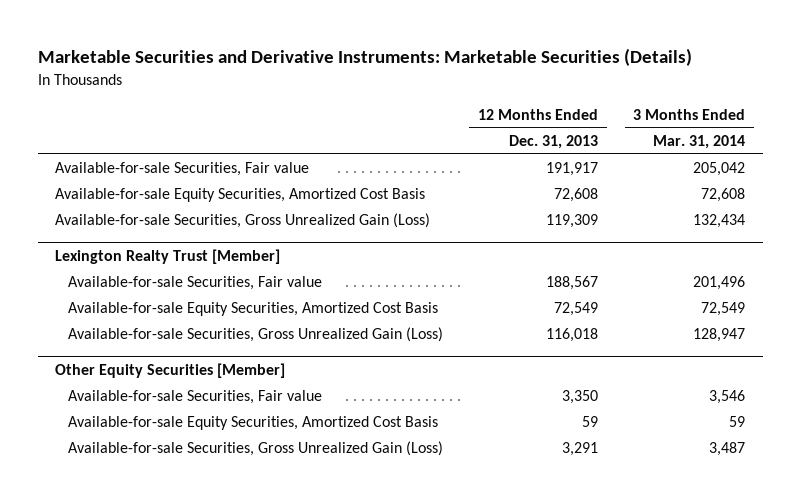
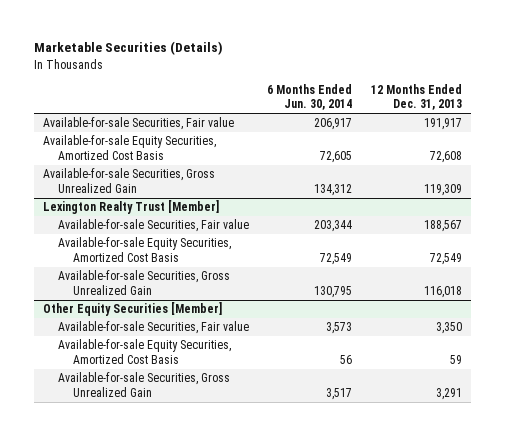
- Marketable Securities and Derivative Instruments: Marketable Securities (Details)
+ Marketable Securities (Details)
- | 12 Months Ended Dec. 31, 2013 | 3 Months Ended Mar. 31, 2014
+ | 6 Months Ended Jun. 30, 2014 | 12 Months Ended Dec. 31, 2013
- Available-for-sale Securities, Gross Unrealized Gain (Loss) | 119,309 | 132,434
+ Available-for-sale Securities, Gross Unrealized Gain | 134,312 | 119,309
@ Lexington Realty Trust [Member]
- Available-for-sale Securities, Gross Unrealized Gain (Loss) | 116,018 | 128,947
+ Available-for-sale Securities, Gross Unrealized Gain | 130,795 | 116,018
@ Other Equity Securities [Member]
- Available-for-sale Securities, Gross Unrealized Gain (Loss) | 3,291 | 3,487
+ Available-for-sale Securities, Gross Unrealized Gain | 3,517 | 3,291

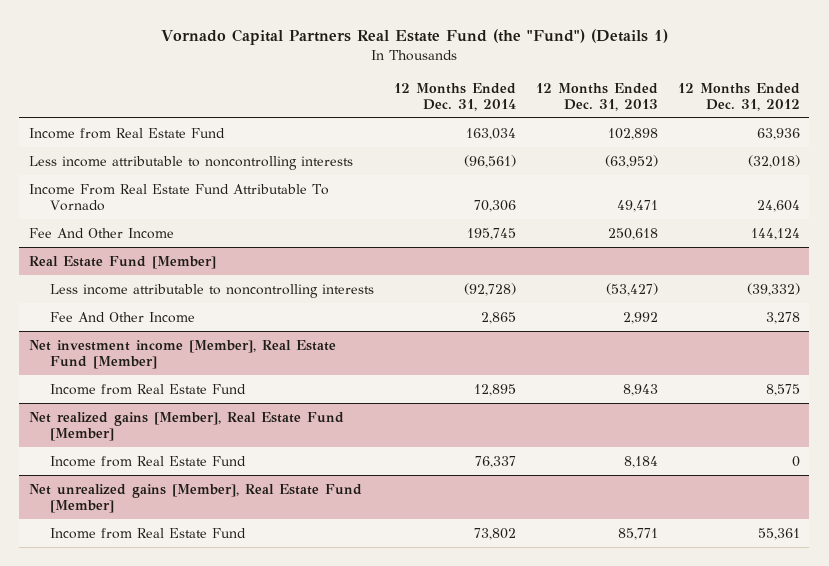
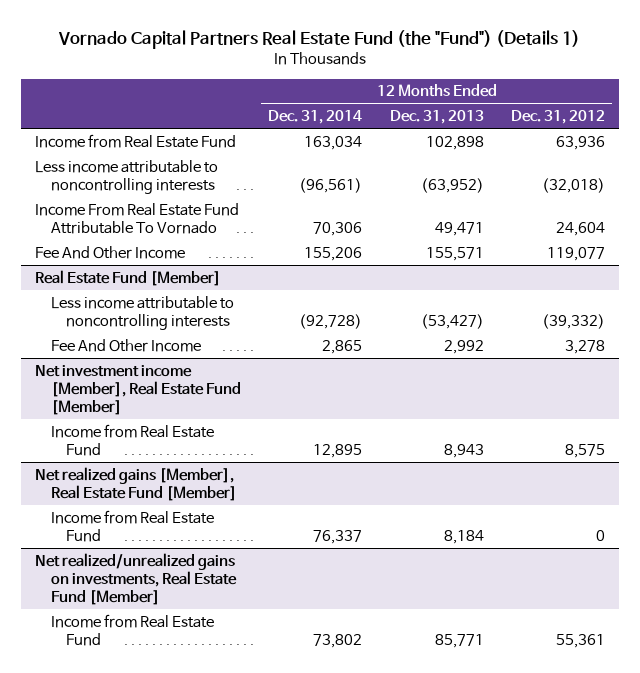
- Fee And Other Income | 195,745 | 250,618 | 144,124
+ Fee And Other Income | 155,206 | 155,571 | 119,077
- Net unrealized gains [Member], Real Estate Fund [Member]
+ Net realized/unrealized gains on investments, Real Estate Fund [Member]

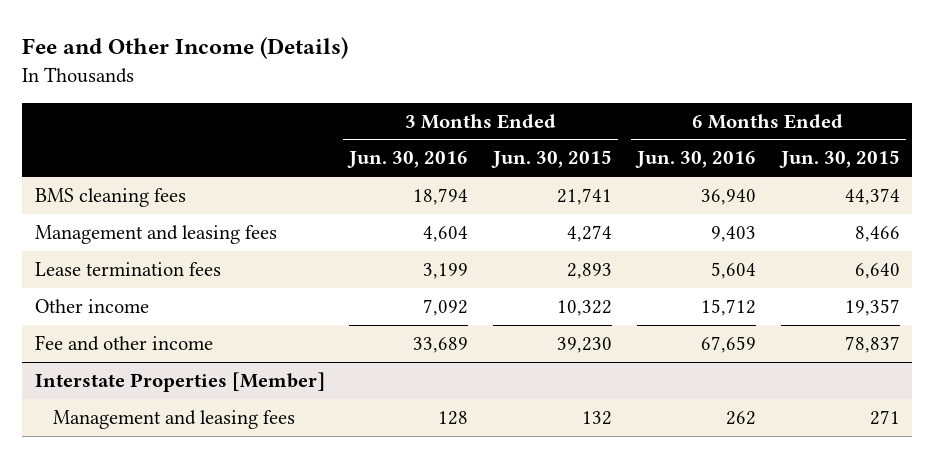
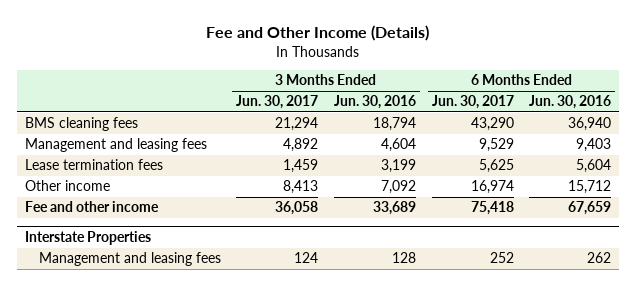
- | 3 Months Ended Jun. 30, 2016 | 3 Months Ended Jun. 30, 2015 | 6 Months Ended Jun. 30, 2016 | 6 Months Ended Jun. 30, 2015
+ | 3 Months Ended Jun. 30, 2017 | 3 Months Ended Jun. 30, 2016 | 6 Months Ended Jun. 30, 2017 | 6 Months Ended Jun. 30, 2016
- Interstate Properties [Member]
+ Interstate Properties

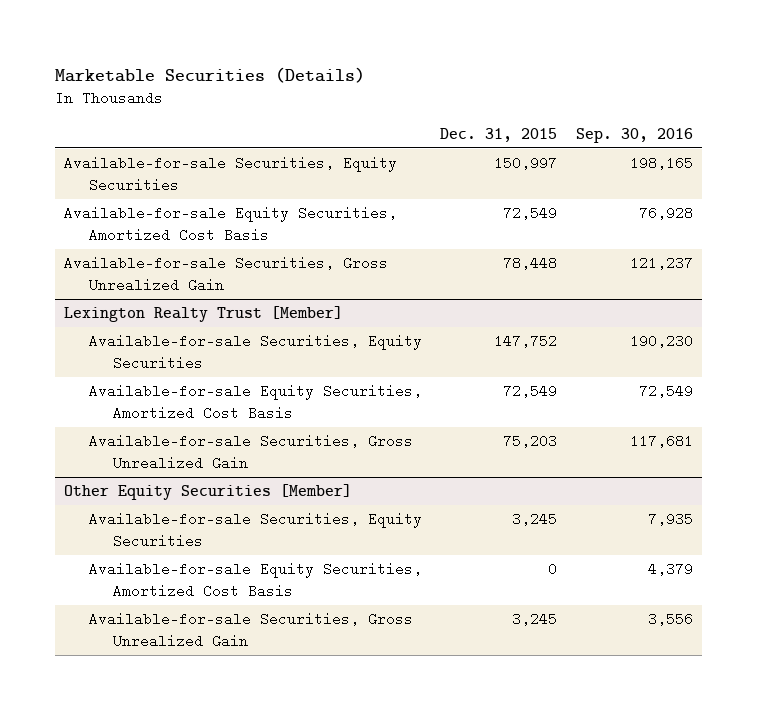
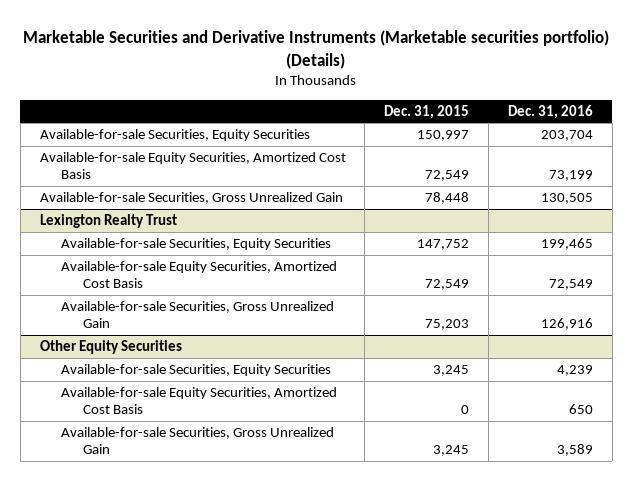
- Marketable Securities (Details)
+ Marketable Securities and Derivative Instruments (Marketable securities portfolio) (Details)
- | Dec. 31, 2015 | Sep. 30, 2016
+ | Dec. 31, 2015 | Dec. 31, 2016
- Lexington Realty Trust [Member]
+ Lexington Realty Trust
- Other Equity Securities [Member]
+ Other Equity Securities

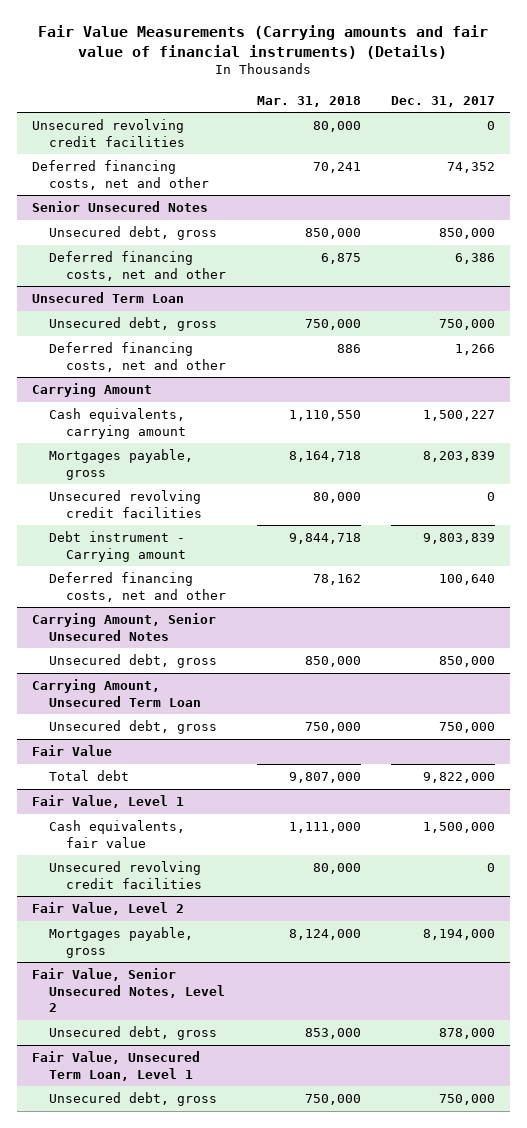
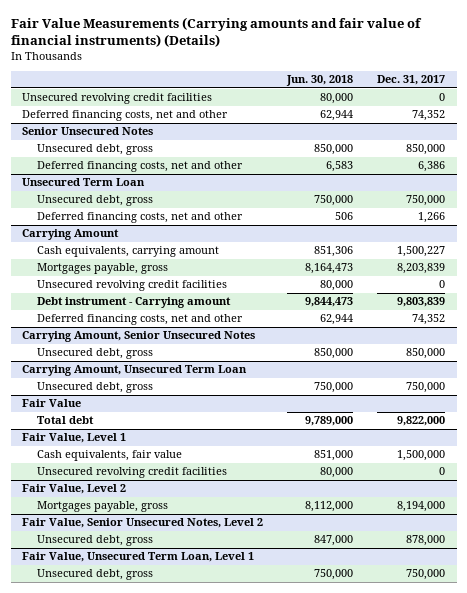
- | Mar. 31, 2018 | Dec. 31, 2017
+ | Jun. 30, 2018 | Dec. 31, 2017
@ Carrying Amount
- Deferred financing costs, net and other | 78,162 | 100,640
+ Deferred financing costs, net and other | 62,944 | 74,352

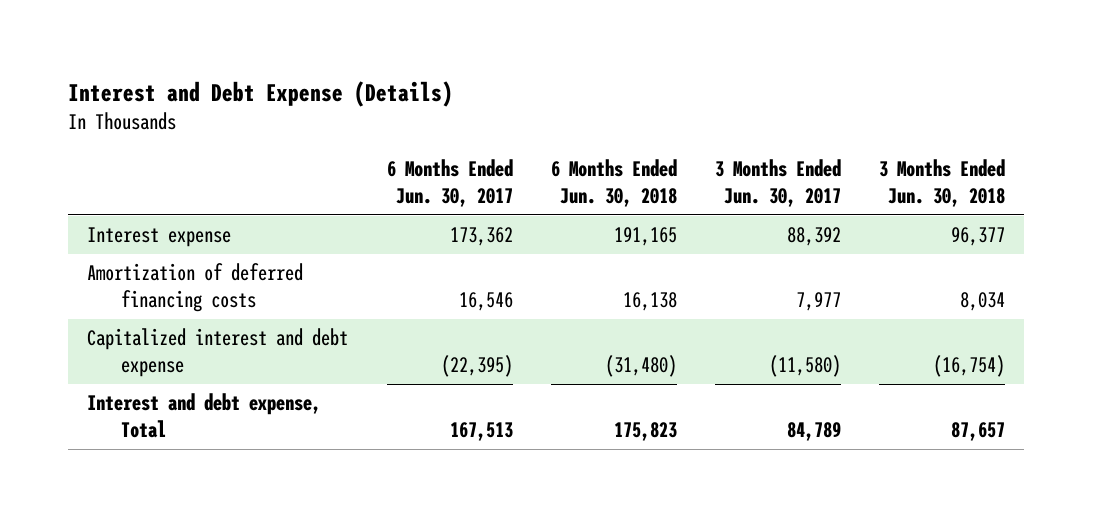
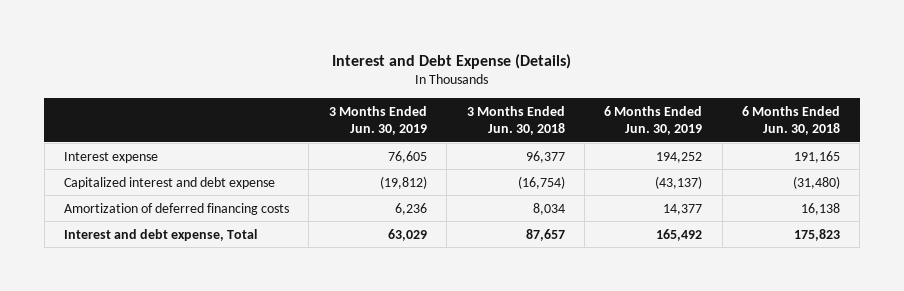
- | 6 Months Ended Jun. 30, 2017 | 6 Months Ended Jun. 30, 2018 | 3 Months Ended Jun. 30, 2017 | 3 Months Ended Jun. 30, 2018
+ | 3 Months Ended Jun. 30, 2019 | 3 Months Ended Jun. 30, 2018 | 6 Months Ended Jun. 30, 2019 | 6 Months Ended Jun. 30, 2018
moved down: Amortization of deferred financing costs | 6,236 | 8,034 | 14,377 | 16,138

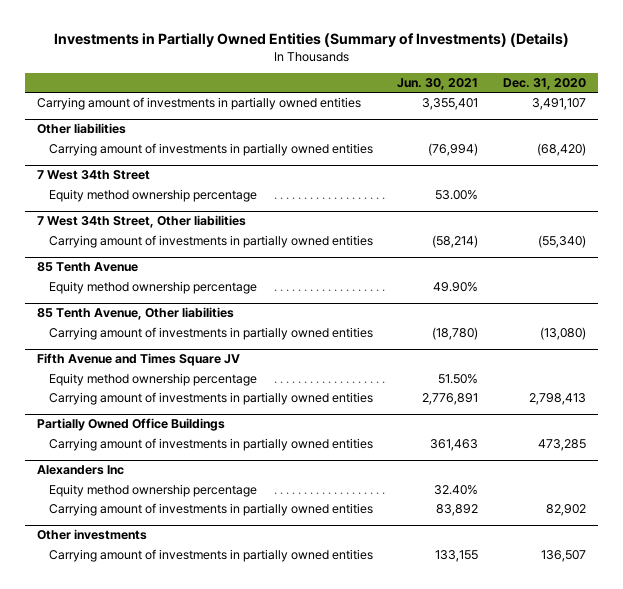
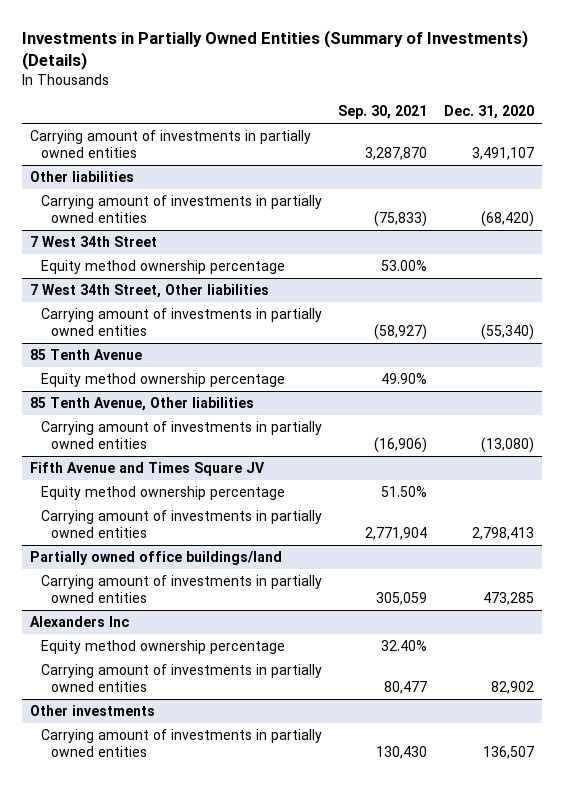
- | Jun. 30, 2021 | Dec. 31, 2020
+ | Sep. 30, 2021 | Dec. 31, 2020
- Partially Owned Office Buildings
+ Partially owned office buildings/land

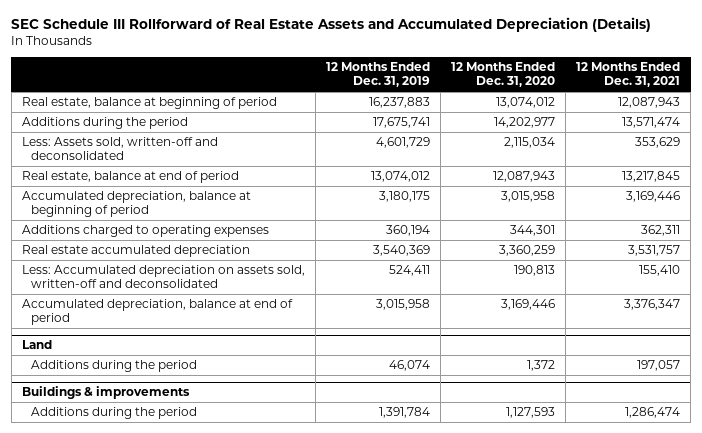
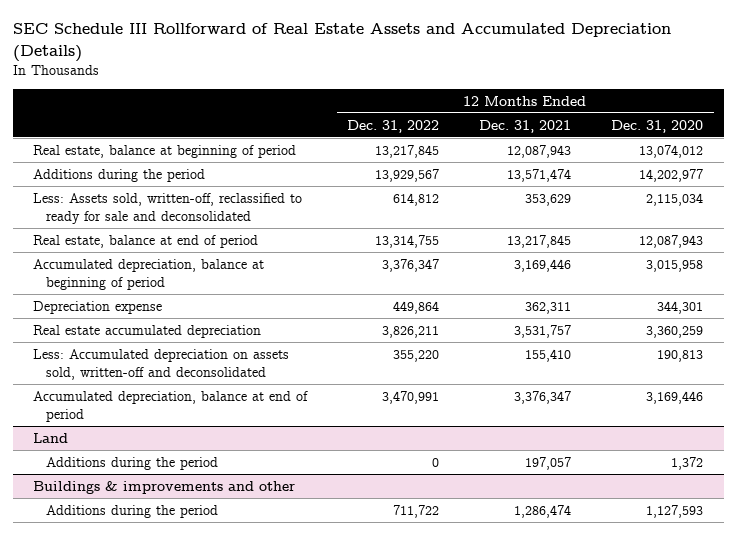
- | 12 Months Ended Dec. 31, 2019 | 12 Months Ended Dec. 31, 2020 | 12 Months Ended Dec. 31, 2021
+ | 12 Months Ended Dec. 31, 2022 | 12 Months Ended Dec. 31, 2021 | 12 Months Ended Dec. 31, 2020
- Less: Assets sold, written-off and deconsolidated | 4,601,729 | 2,115,034 | 353,629
+ Less: Assets sold, written-off, reclassified to ready for sale and deconsolidated | 614,812 | 353,629 | 2,115,034
- Additions charged to operating expenses | 360,194 | 344,301 | 362,311
+ Depreciation expense | 449,864 | 362,311 | 344,301
- Buildings & improvements
+ Buildings & improvements and other

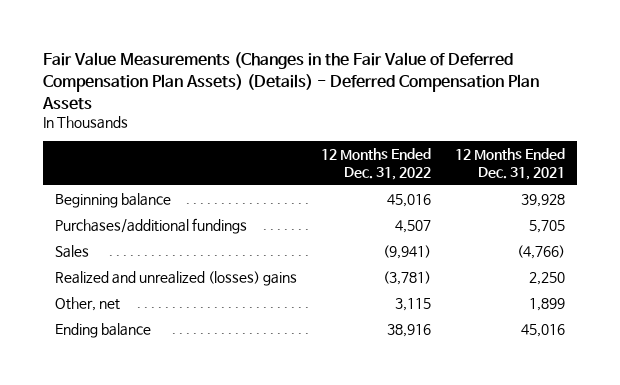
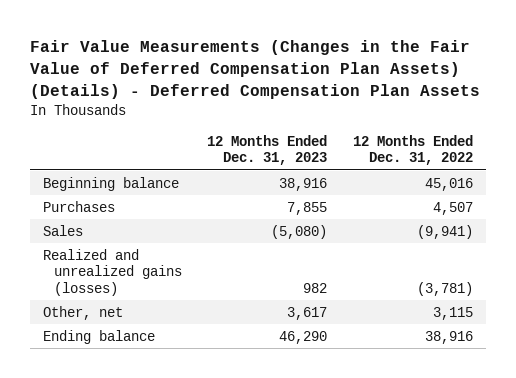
- | 12 Months Ended Dec. 31, 2022 | 12 Months Ended Dec. 31, 2021
+ | 12 Months Ended Dec. 31, 2023 | 12 Months Ended Dec. 31, 2022
- Purchases/additional fundings | 4,507 | 5,705
+ Purchases | 7,855 | 4,507
- Realized and unrealized (losses) gains | (3,781) | 2,250
+ Realized and unrealized gains (losses) | 982 | (3,781)

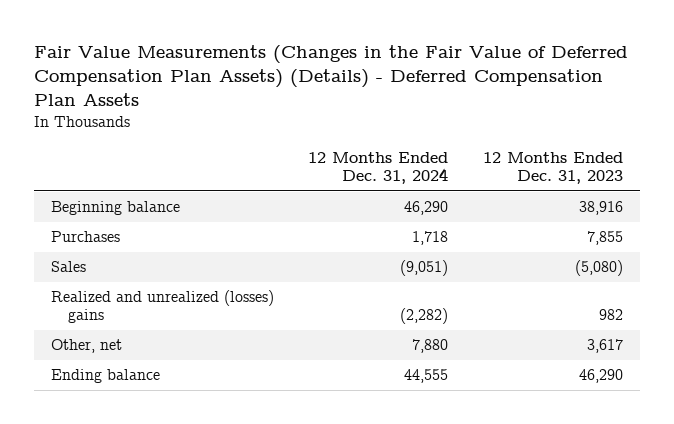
- | 12 Months Ended Dec. 31, 2023 | 12 Months Ended Dec. 31, 2022
+ | 12 Months Ended Dec. 31, 2024 | 12 Months Ended Dec. 31, 2023
- Realized and unrealized gains (losses) | 982 | (3,781)
+ Realized and unrealized (losses) gains | (2,282) | 982

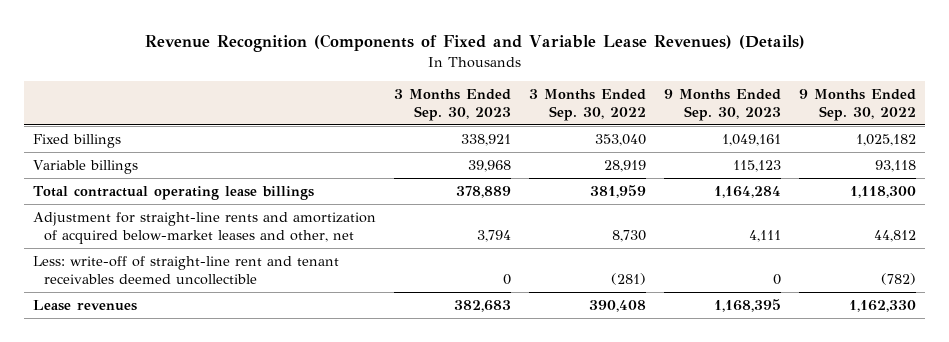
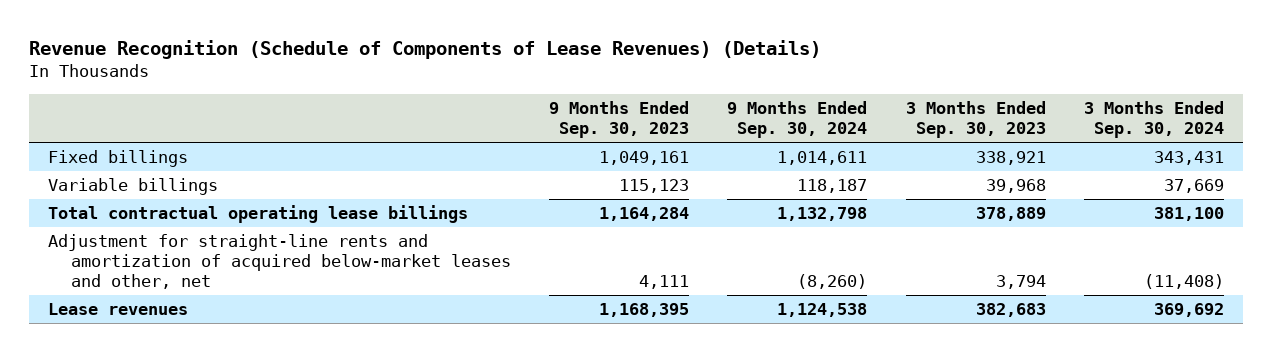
- Revenue Recognition (Components of Fixed and Variable Lease Revenues) (Details)
+ Revenue Recognition (Schedule of Components of Lease Revenues) (Details)
- | 3 Months Ended Sep. 30, 2023 | 3 Months Ended Sep. 30, 2022 | 9 Months Ended Sep. 30, 2023 | 9 Months Ended Sep. 30, 2022
+ | 9 Months Ended Sep. 30, 2023 | 9 Months Ended Sep. 30, 2024 | 3 Months Ended Sep. 30, 2023 | 3 Months Ended Sep. 30, 2024
- Less: write-off of straight-line rent and tenant receivables deemed uncollectible | 0 | (281) | 0 | (782)

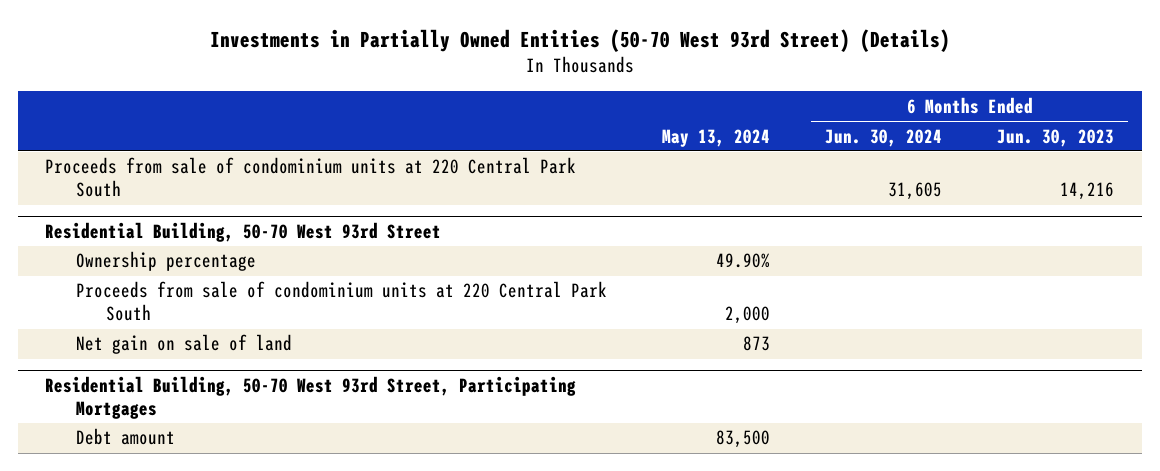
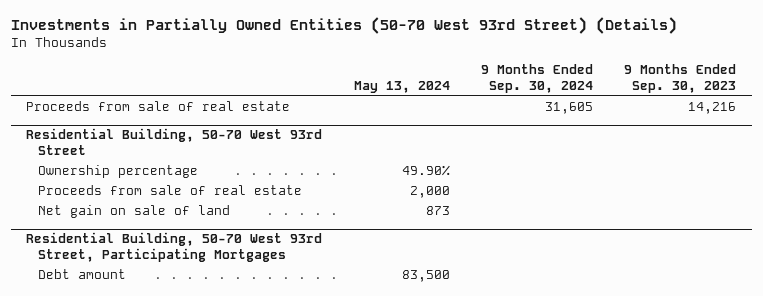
- | May 13, 2024 | 6 Months Ended Jun. 30, 2024 | 6 Months Ended Jun. 30, 2023
+ | May 13, 2024 | 9 Months Ended Sep. 30, 2024 | 9 Months Ended Sep. 30, 2023
- Proceeds from sale of condominium units at 220 Central Park South | | 31,605 | 14,216
+ Proceeds from sale of real estate | | 31,605 | 14,216
@ Residential Building, 50-70 West 93rd Street
- Proceeds from sale of condominium units at 220 Central Park South | 2,000 | |
+ Proceeds from sale of real estate | 2,000 | |

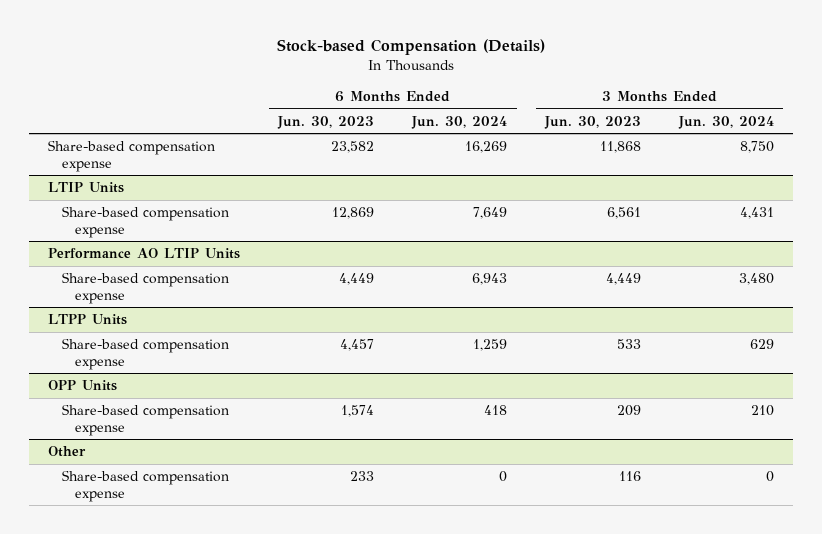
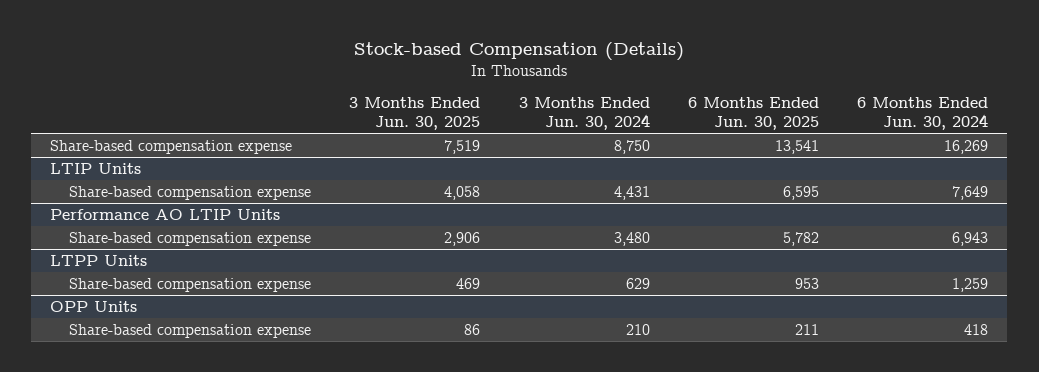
- | 6 Months Ended Jun. 30, 2023 | 6 Months Ended Jun. 30, 2024 | 3 Months Ended Jun. 30, 2023 | 3 Months Ended Jun. 30, 2024
+ | 3 Months Ended Jun. 30, 2025 | 3 Months Ended Jun. 30, 2024 | 6 Months Ended Jun. 30, 2025 | 6 Months Ended Jun. 30, 2024
- Other
- Share-based compensation expense | 233 | 0 | 116 | 0

